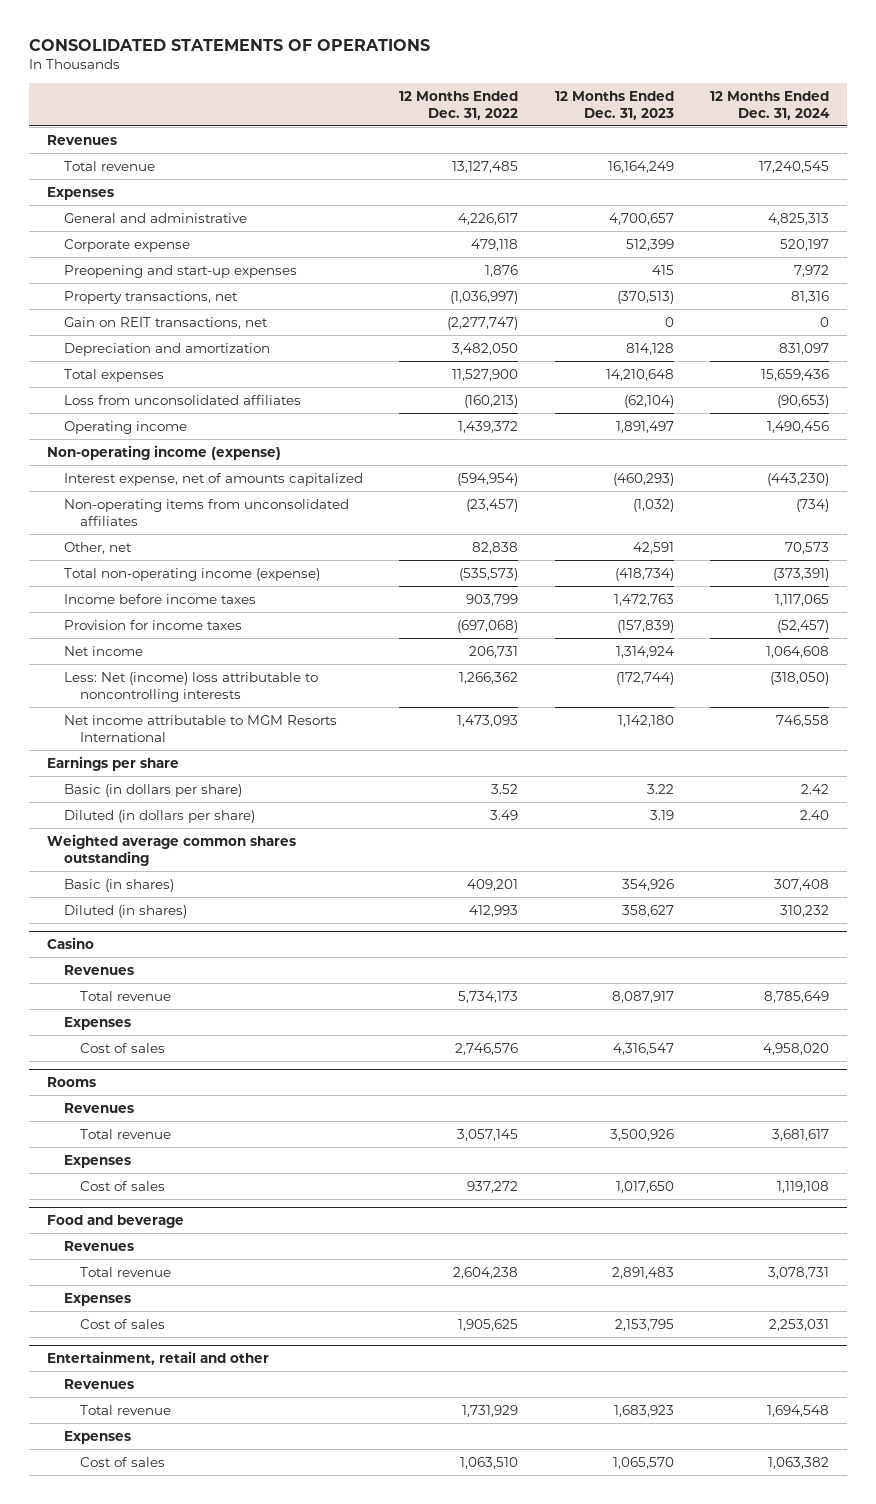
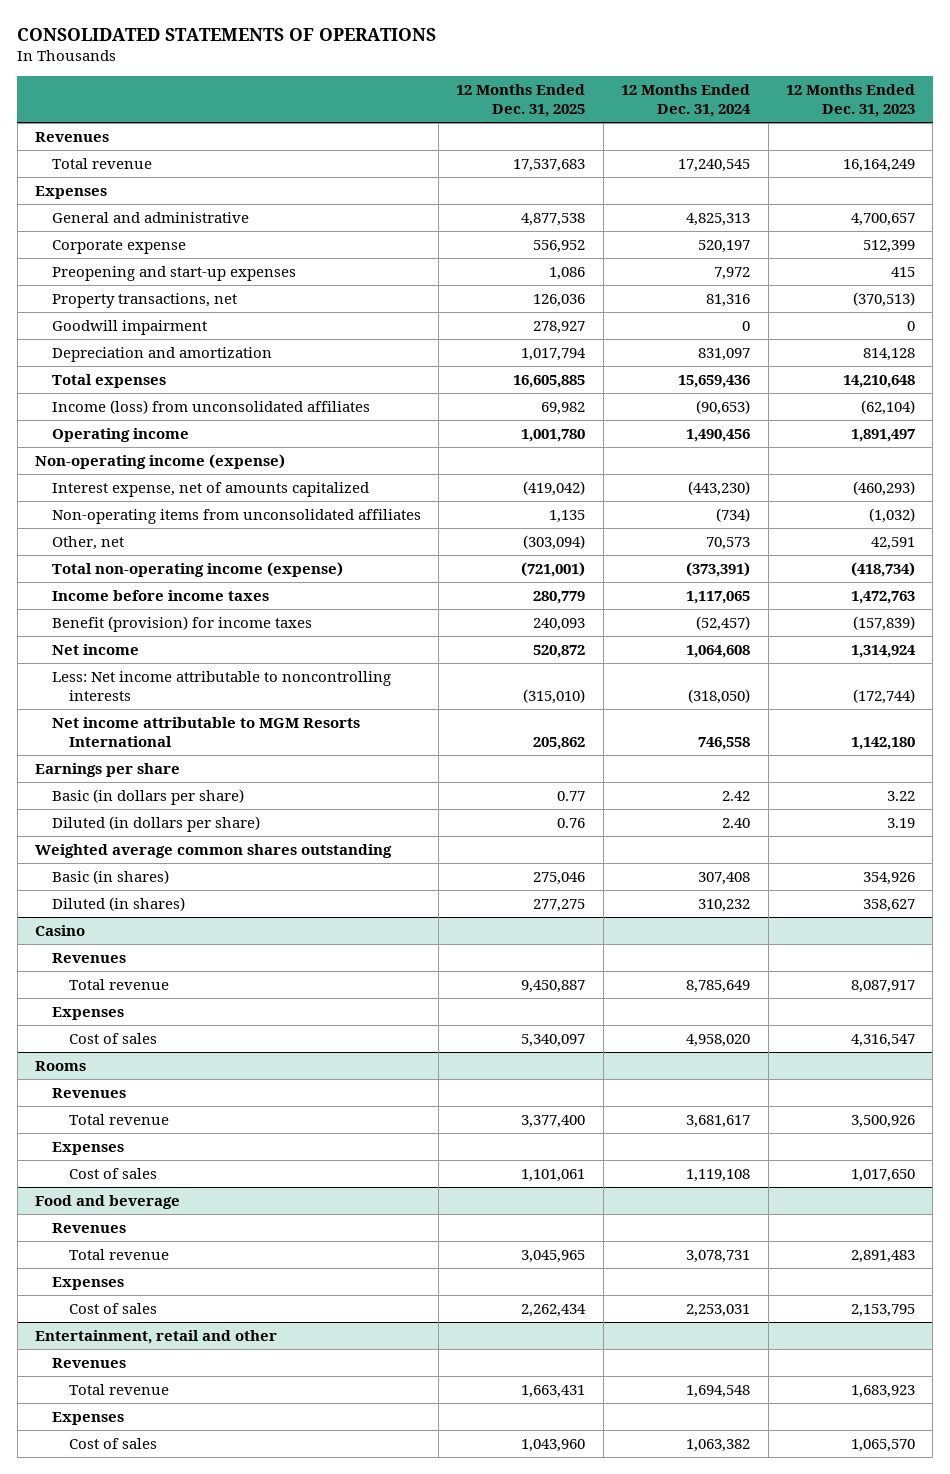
- | 12 Months Ended Dec. 31, 2022 | 12 Months Ended Dec. 31, 2023 | 12 Months Ended Dec. 31, 2024
+ | 12 Months Ended Dec. 31, 2025 | 12 Months Ended Dec. 31, 2024 | 12 Months Ended Dec. 31, 2023
- Gain on REIT transactions, net | (2,277,747) | 0 | 0
+ Goodwill impairment | 278,927 | 0 | 0
- Loss from unconsolidated affiliates | (160,213) | (62,104) | (90,653)
+ Income (loss) from unconsolidated affiliates | 69,982 | (90,653) | (62,104)
- Provision for income taxes | (697,068) | (157,839) | (52,457)
+ Benefit (provision) for income taxes | 240,093 | (52,457) | (157,839)
- Less: Net (income) loss attributable to noncontrolling interests | 1,266,362 | (172,744) | (318,050)
+ Less: Net income attributable to noncontrolling interests | (315,010) | (318,050) | (172,744)

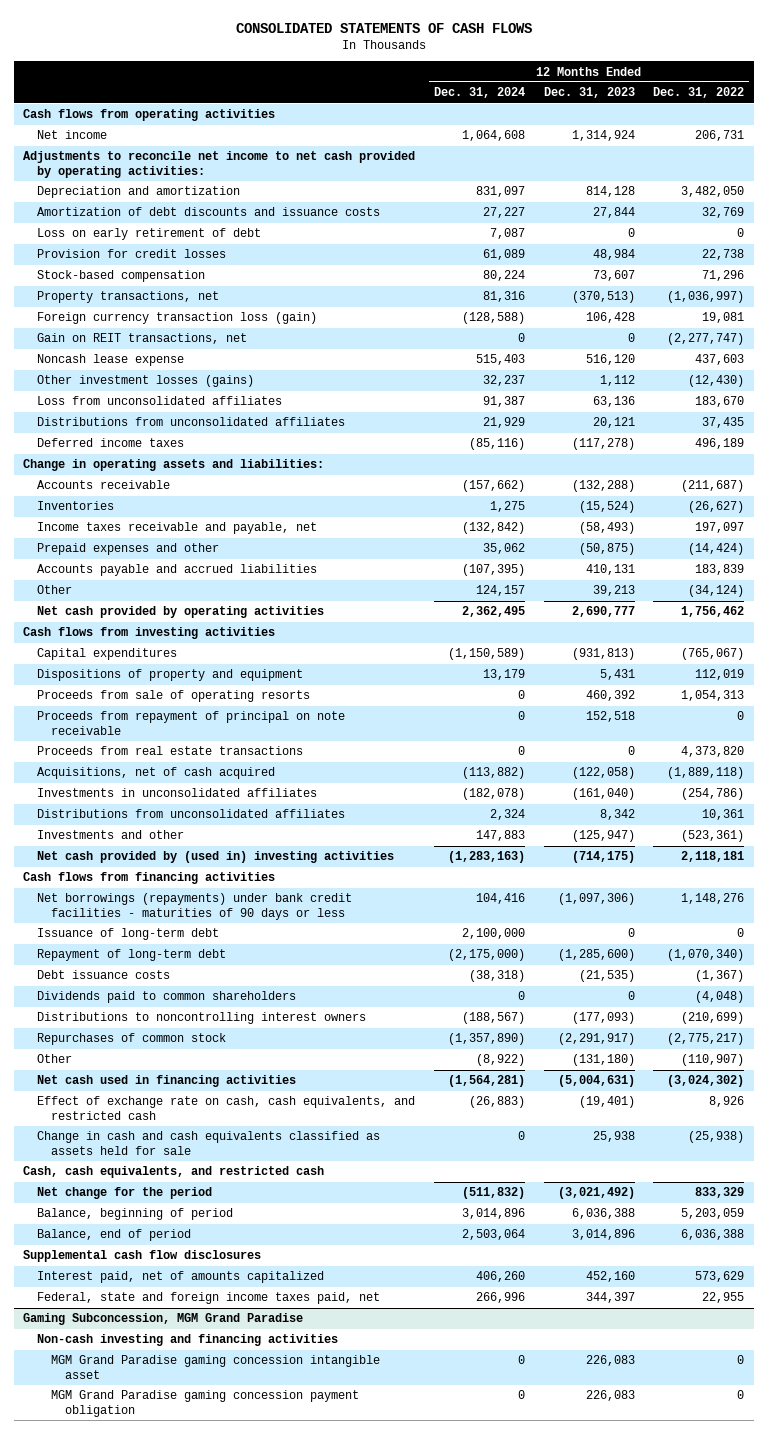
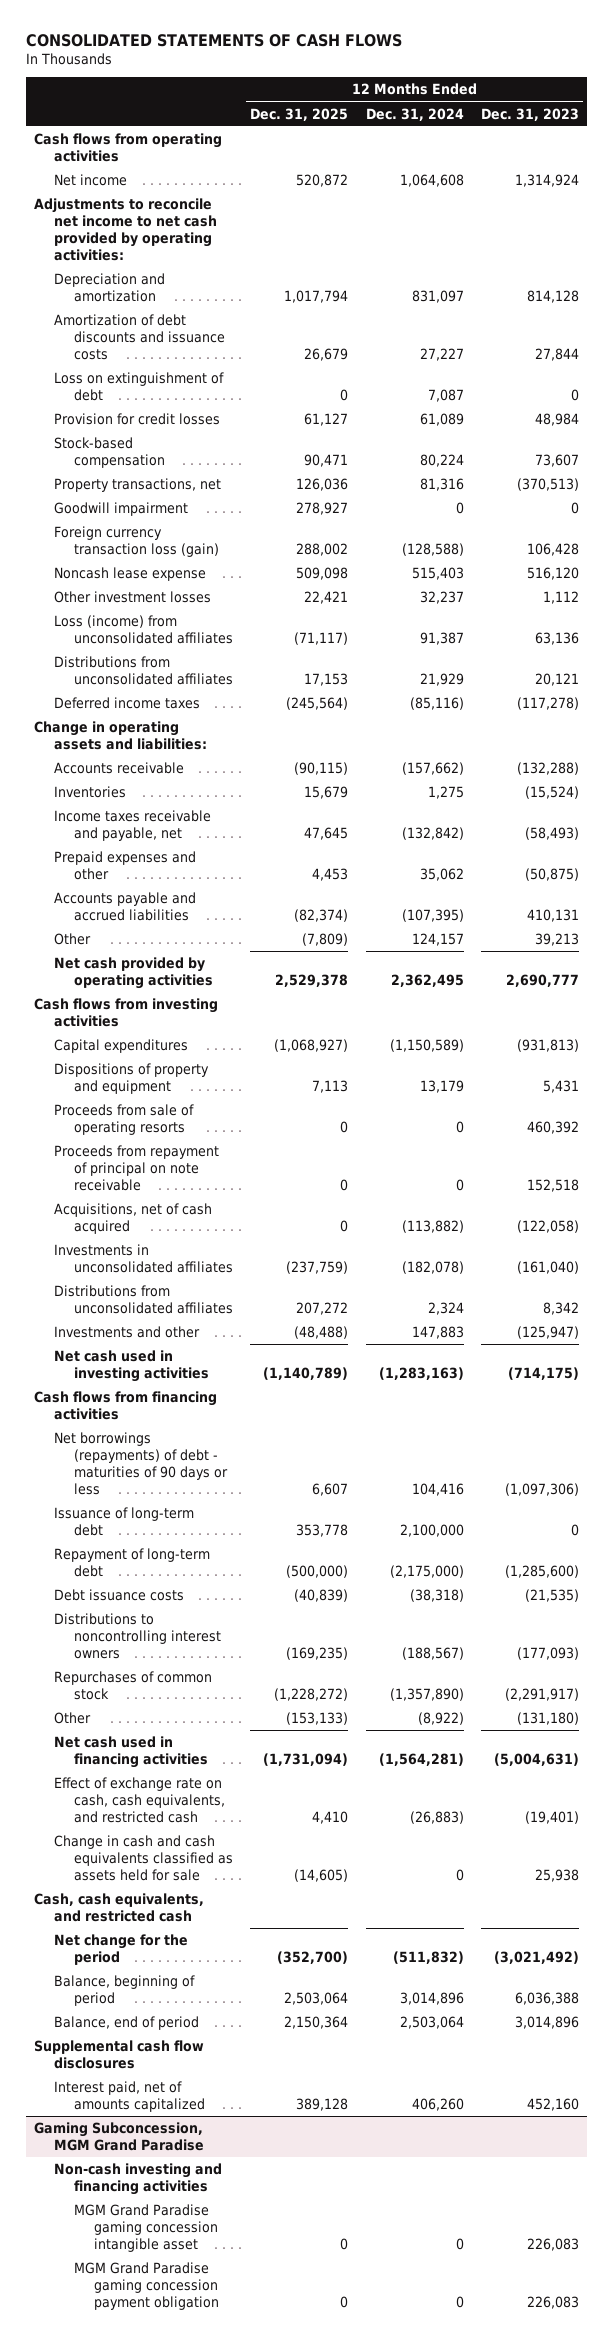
- | 12 Months Ended Dec. 31, 2024 | 12 Months Ended Dec. 31, 2023 | 12 Months Ended Dec. 31, 2022
+ | 12 Months Ended Dec. 31, 2025 | 12 Months Ended Dec. 31, 2024 | 12 Months Ended Dec. 31, 2023
- Loss on early retirement of debt | 7,087 | 0 | 0
+ Loss on extinguishment of debt | 0 | 7,087 | 0
+ Goodwill impairment | 278,927 | 0 | 0
- Gain on REIT transactions, net | 0 | 0 | (2,277,747)
- Other investment losses (gains) | 32,237 | 1,112 | (12,430)
- Loss from unconsolidated affiliates | 91,387 | 63,136 | 183,670
+ Other investment losses | 22,421 | 32,237 | 1,112
+ Loss (income) from unconsolidated affiliates | (71,117) | 91,387 | 63,136
- Proceeds from real estate transactions | 0 | 0 | 4,373,820
- Net cash provided by (used in) investing activities | (1,283,163) | (714,175) | 2,118,181
+ Net cash used in investing activities | (1,140,789) | (1,283,163) | (714,175)
- Net borrowings (repayments) under bank credit facilities - maturities of 90 days or less | 104,416 | (1,097,306) | 1,148,276
+ Net borrowings (repayments) of debt - maturities of 90 days or less | 6,607 | 104,416 | (1,097,306)
- Dividends paid to common shareholders | 0 | 0 | (4,048)
- Federal, state and foreign income taxes paid, net | 266,996 | 344,397 | 22,955

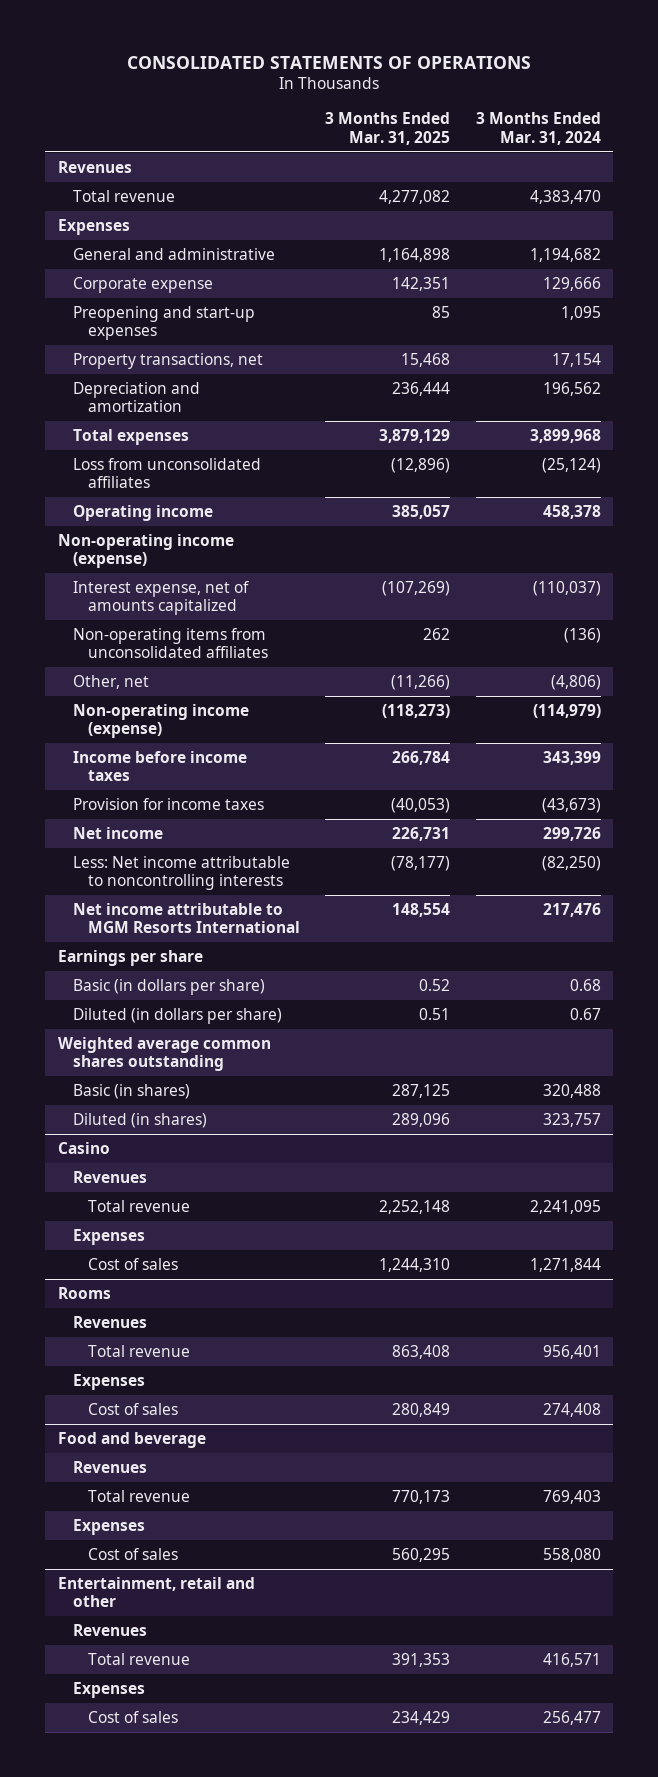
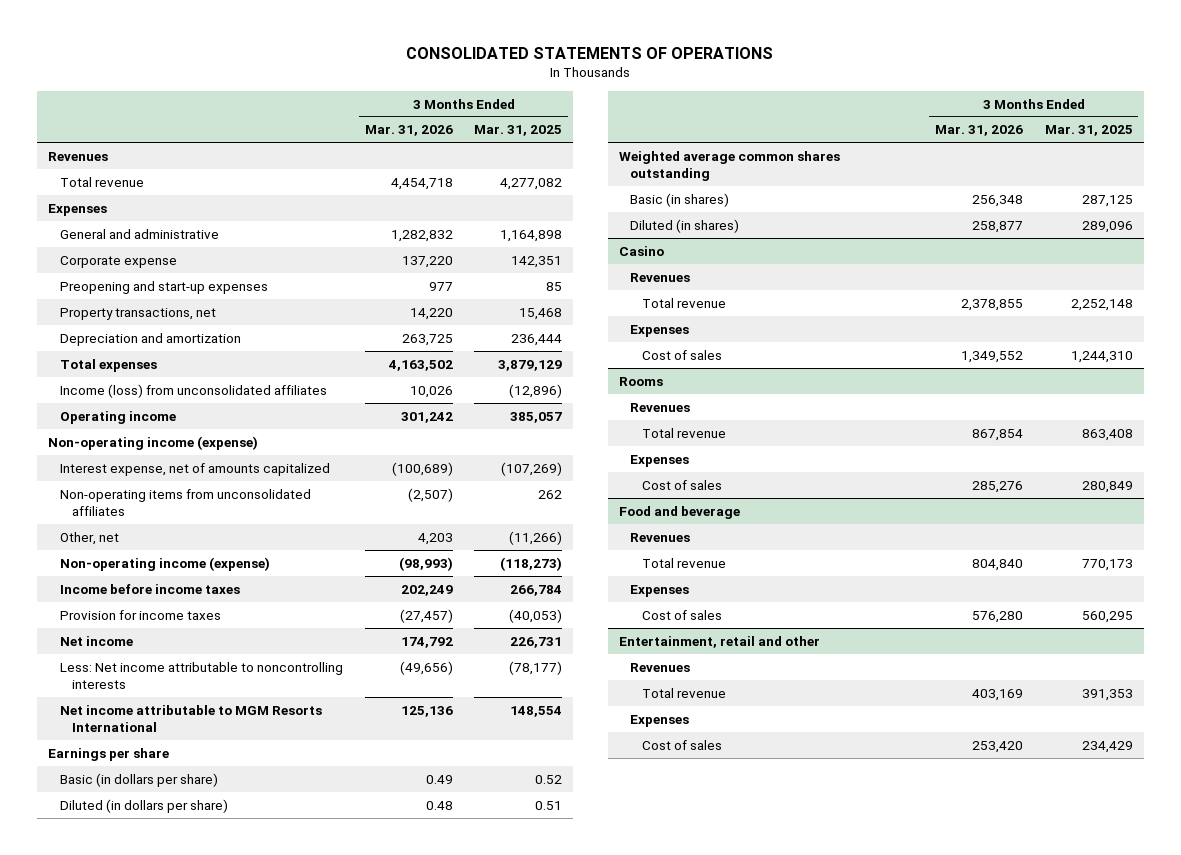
- | 3 Months Ended Mar. 31, 2025 | 3 Months Ended Mar. 31, 2024
+ | 3 Months Ended Mar. 31, 2026 | 3 Months Ended Mar. 31, 2025
- Loss from unconsolidated affiliates | (12,896) | (25,124)
+ Income (loss) from unconsolidated affiliates | 10,026 | (12,896)

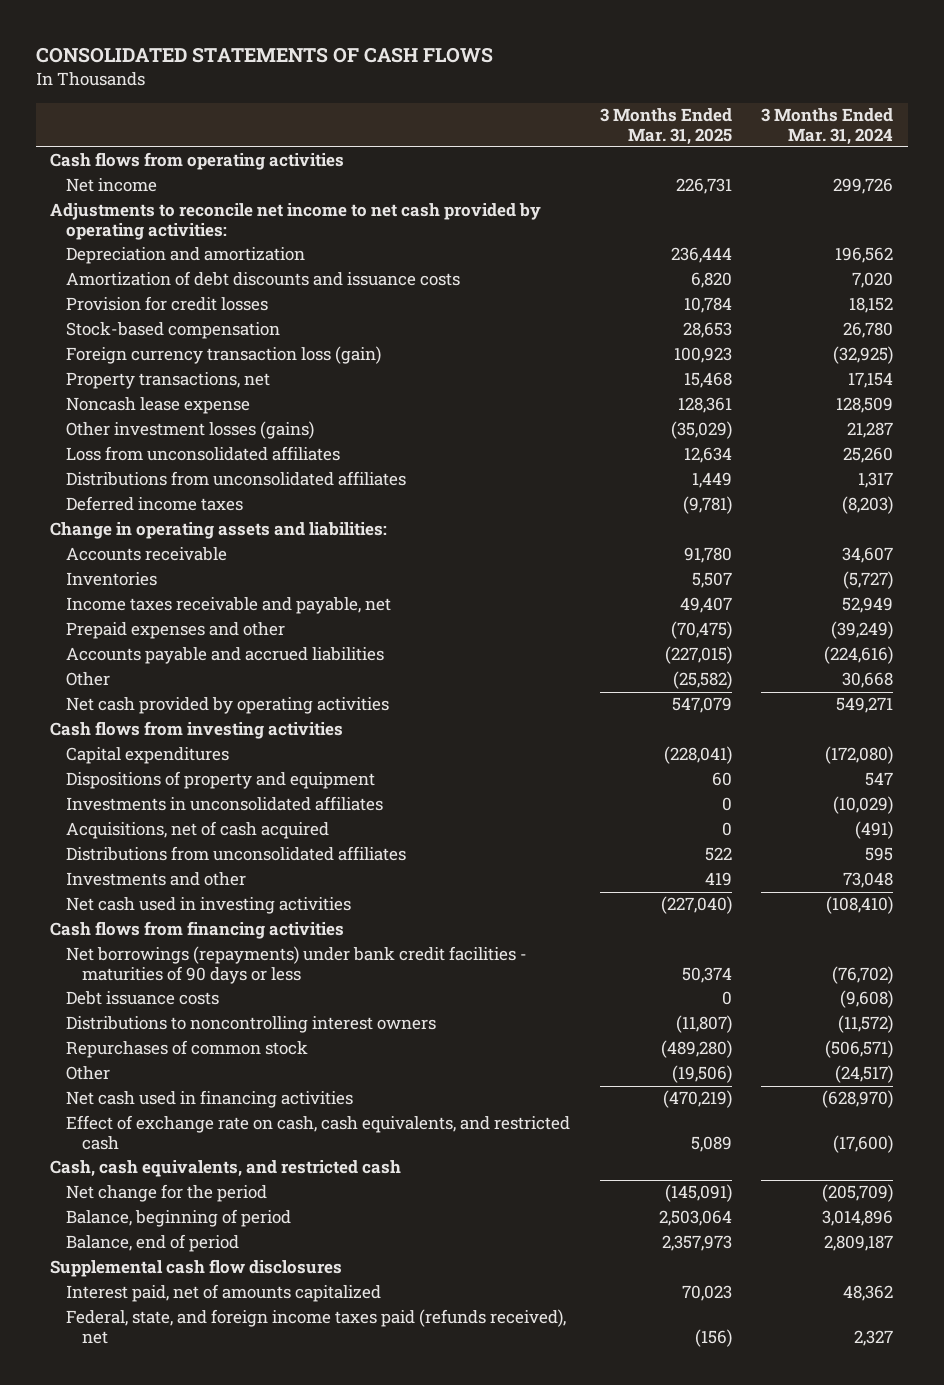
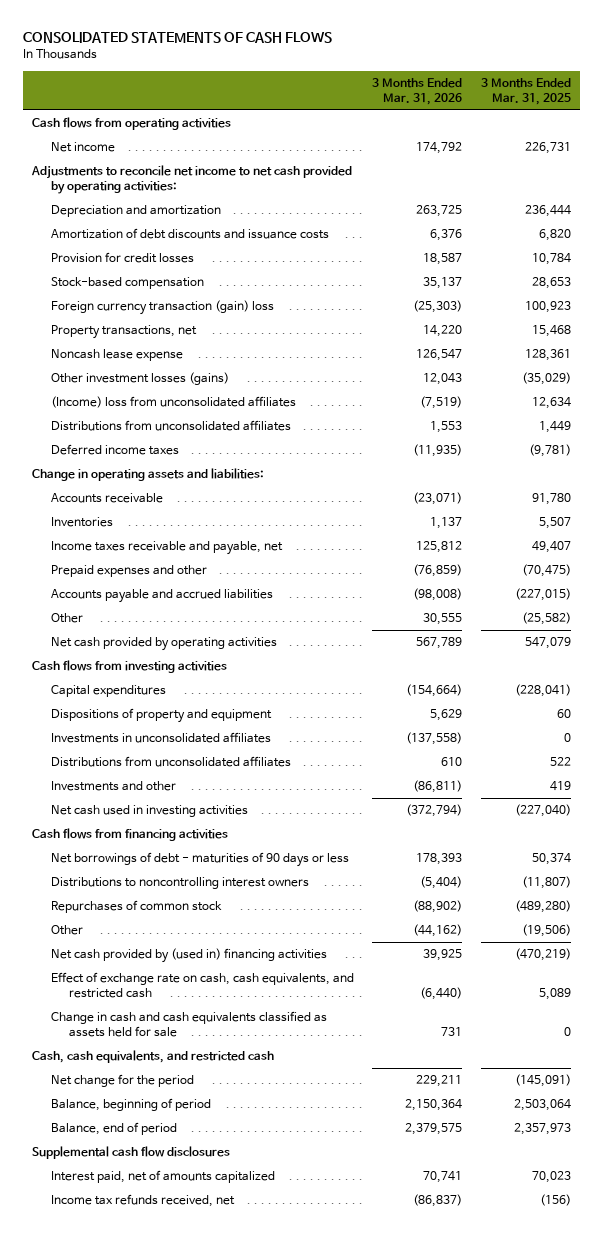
- | 3 Months Ended Mar. 31, 2025 | 3 Months Ended Mar. 31, 2024
+ | 3 Months Ended Mar. 31, 2026 | 3 Months Ended Mar. 31, 2025
- Foreign currency transaction loss (gain) | 100,923 | (32,925)
+ Foreign currency transaction (gain) loss | (25,303) | 100,923
- Loss from unconsolidated affiliates | 12,634 | 25,260
+ (Income) loss from unconsolidated affiliates | (7,519) | 12,634
- Acquisitions, net of cash acquired | 0 | (491)
- Net borrowings (repayments) under bank credit facilities - maturities of 90 days or less | 50,374 | (76,702)
- Debt issuance costs | 0 | (9,608)
+ Net borrowings of debt - maturities of 90 days or less | 178,393 | 50,374
- Net cash used in financing activities | (470,219) | (628,970)
+ Net cash provided by (used in) financing activities | 39,925 | (470,219)
+ Change in cash and cash equivalents classified as assets held for sale | 731 | 0
- Federal, state, and foreign income taxes paid (refunds received), net | (156) | 2,327
+ Income tax refunds received, net | (86,837) | (156)

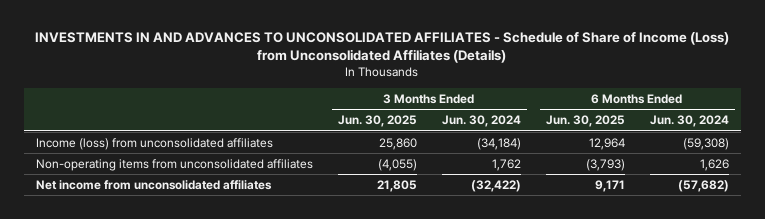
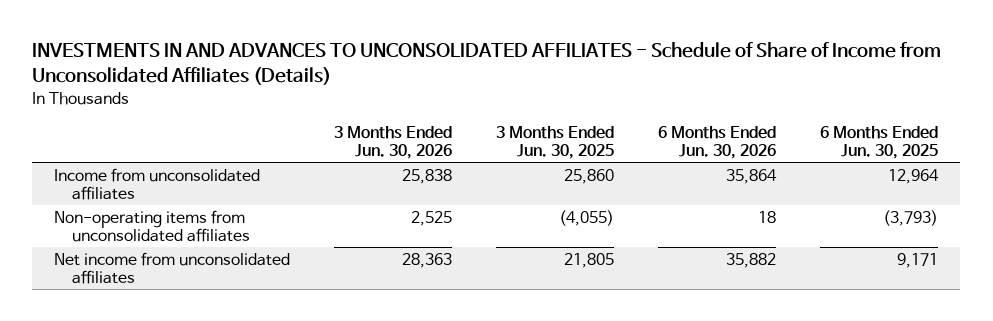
- INVESTMENTS IN AND ADVANCES TO UNCONSOLIDATED AFFILIATES - Schedule of Share of Income (Loss) from Unconsolidated Affiliates (Details)
+ INVESTMENTS IN AND ADVANCES TO UNCONSOLIDATED AFFILIATES - Schedule of Share of Income from Unconsolidated Affiliates (Details)
- | 3 Months Ended Jun. 30, 2025 | 3 Months Ended Jun. 30, 2024 | 6 Months Ended Jun. 30, 2025 | 6 Months Ended Jun. 30, 2024
+ | 3 Months Ended Jun. 30, 2026 | 3 Months Ended Jun. 30, 2025 | 6 Months Ended Jun. 30, 2026 | 6 Months Ended Jun. 30, 2025
- Income (loss) from unconsolidated affiliates | 25,860 | (34,184) | 12,964 | (59,308)
+ Income from unconsolidated affiliates | 25,838 | 25,860 | 35,864 | 12,964

